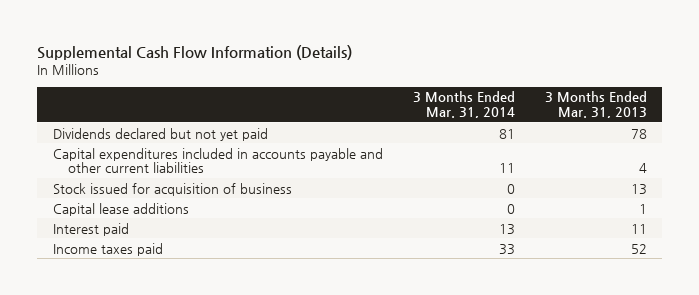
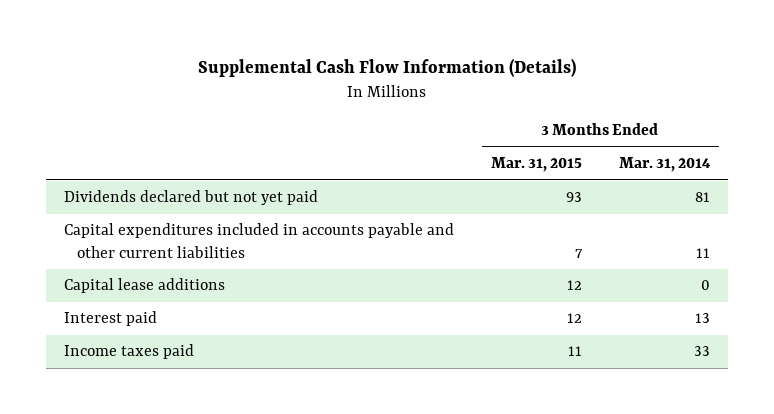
- | 3 Months Ended Mar. 31, 2014 | 3 Months Ended Mar. 31, 2013
+ | 3 Months Ended Mar. 31, 2015 | 3 Months Ended Mar. 31, 2014
- Stock issued for acquisition of business | 0 | 13

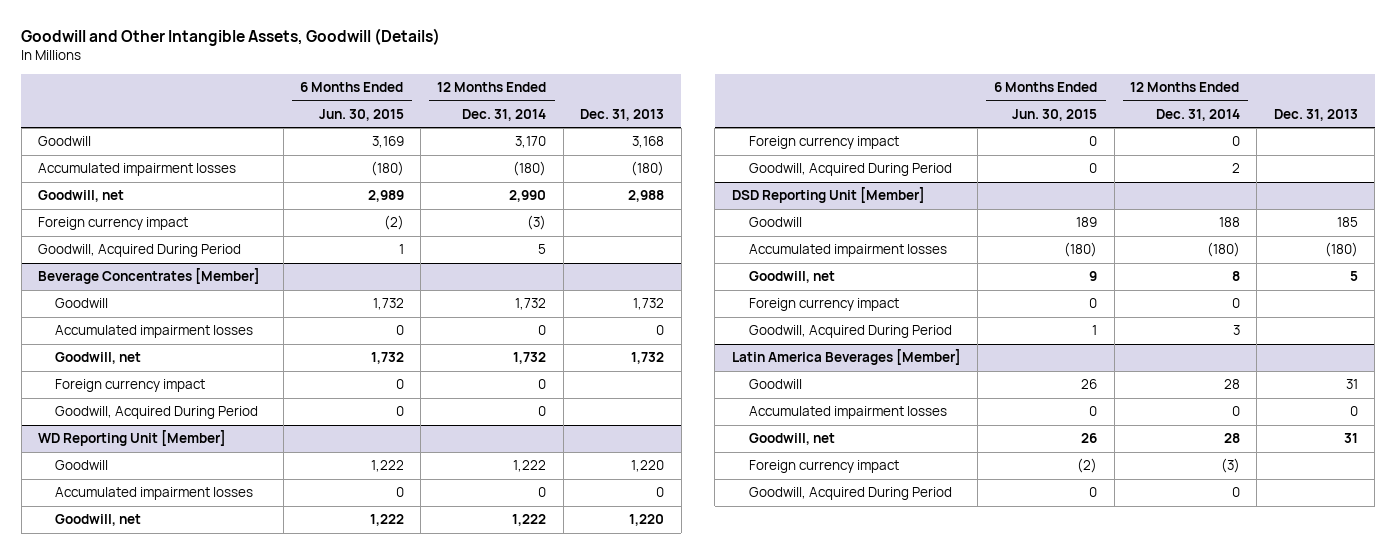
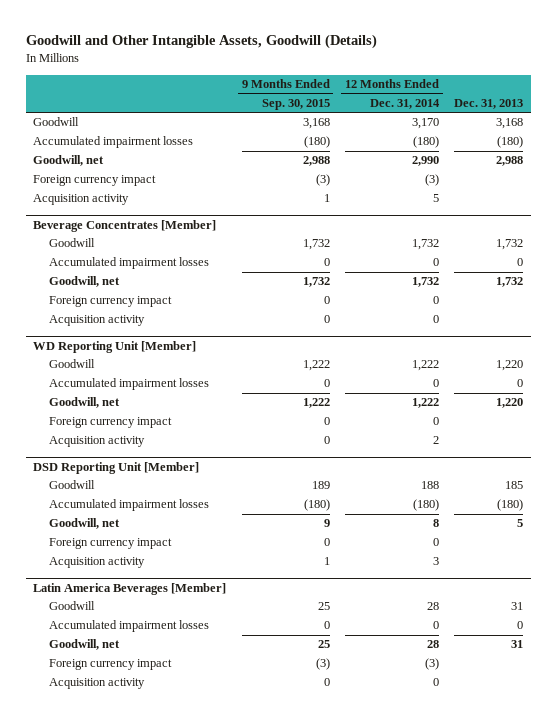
- | 6 Months Ended Jun. 30, 2015 | 12 Months Ended Dec. 31, 2014 | Dec. 31, 2013
+ | 9 Months Ended Sep. 30, 2015 | 12 Months Ended Dec. 31, 2014 | Dec. 31, 2013
- Goodwill, Acquired During Period | 1 | 5 |
+ Acquisition activity | 1 | 5 |
@ Beverage Concentrates [Member]
- Goodwill, Acquired During Period | 0 | 0 |
+ Acquisition activity | 0 | 0 |
@ WD Reporting Unit [Member]
- Goodwill, Acquired During Period | 0 | 2 |
+ Acquisition activity | 0 | 2 |
@ DSD Reporting Unit [Member]
- Goodwill, Acquired During Period | 1 | 3 |
+ Acquisition activity | 1 | 3 |
@ Latin America Beverages [Member]
- Goodwill, Acquired During Period | 0 | 0 |
+ Acquisition activity | 0 | 0 |

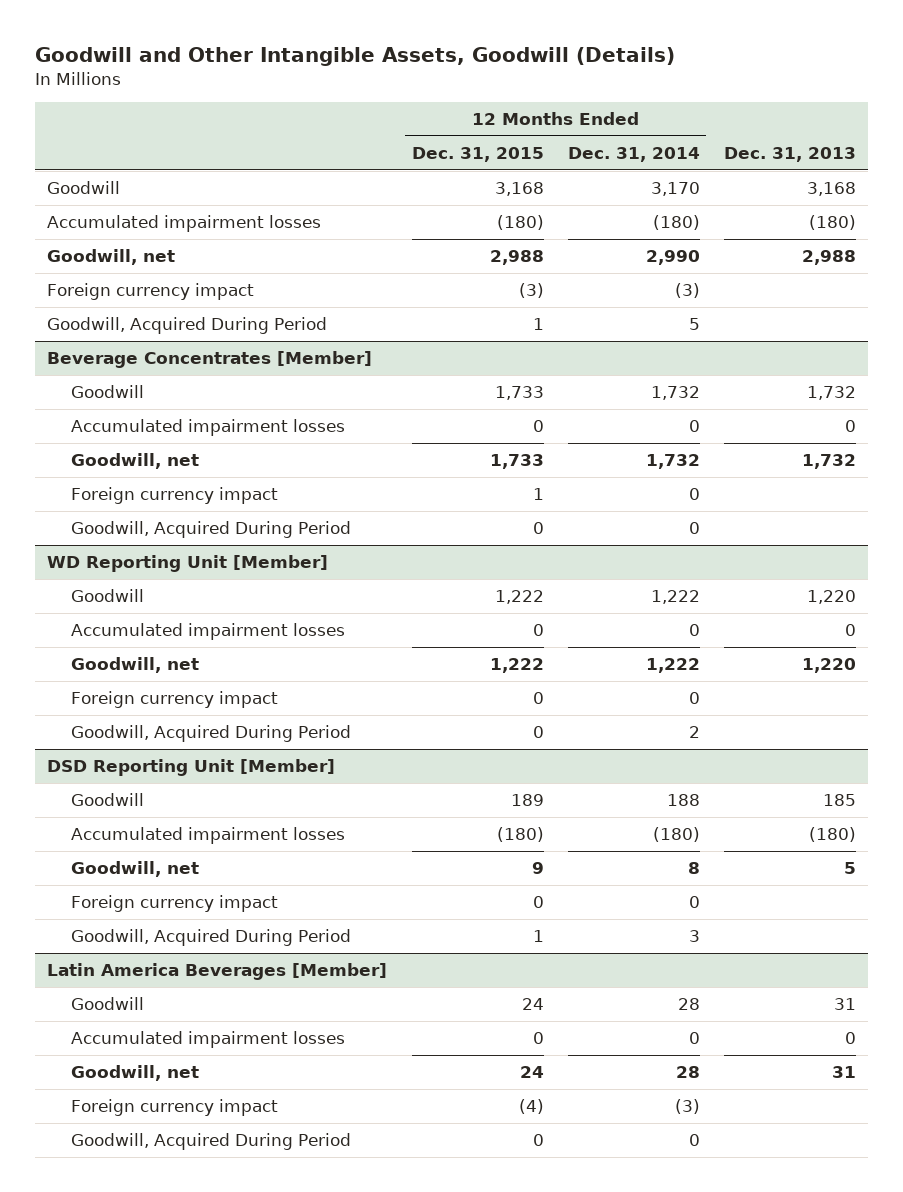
- | 9 Months Ended Sep. 30, 2015 | 12 Months Ended Dec. 31, 2014 | Dec. 31, 2013
+ | 12 Months Ended Dec. 31, 2015 | 12 Months Ended Dec. 31, 2014 | Dec. 31, 2013
- Acquisition activity | 1 | 5 |
+ Goodwill, Acquired During Period | 1 | 5 |
@ Beverage Concentrates [Member]
- Acquisition activity | 0 | 0 |
+ Goodwill, Acquired During Period | 0 | 0 |
@ WD Reporting Unit [Member]
- Acquisition activity | 0 | 2 |
+ Goodwill, Acquired During Period | 0 | 2 |
@ DSD Reporting Unit [Member]
- Acquisition activity | 1 | 3 |
+ Goodwill, Acquired During Period | 1 | 3 |
@ Latin America Beverages [Member]
- Acquisition activity | 0 | 0 |
+ Goodwill, Acquired During Period | 0 | 0 |

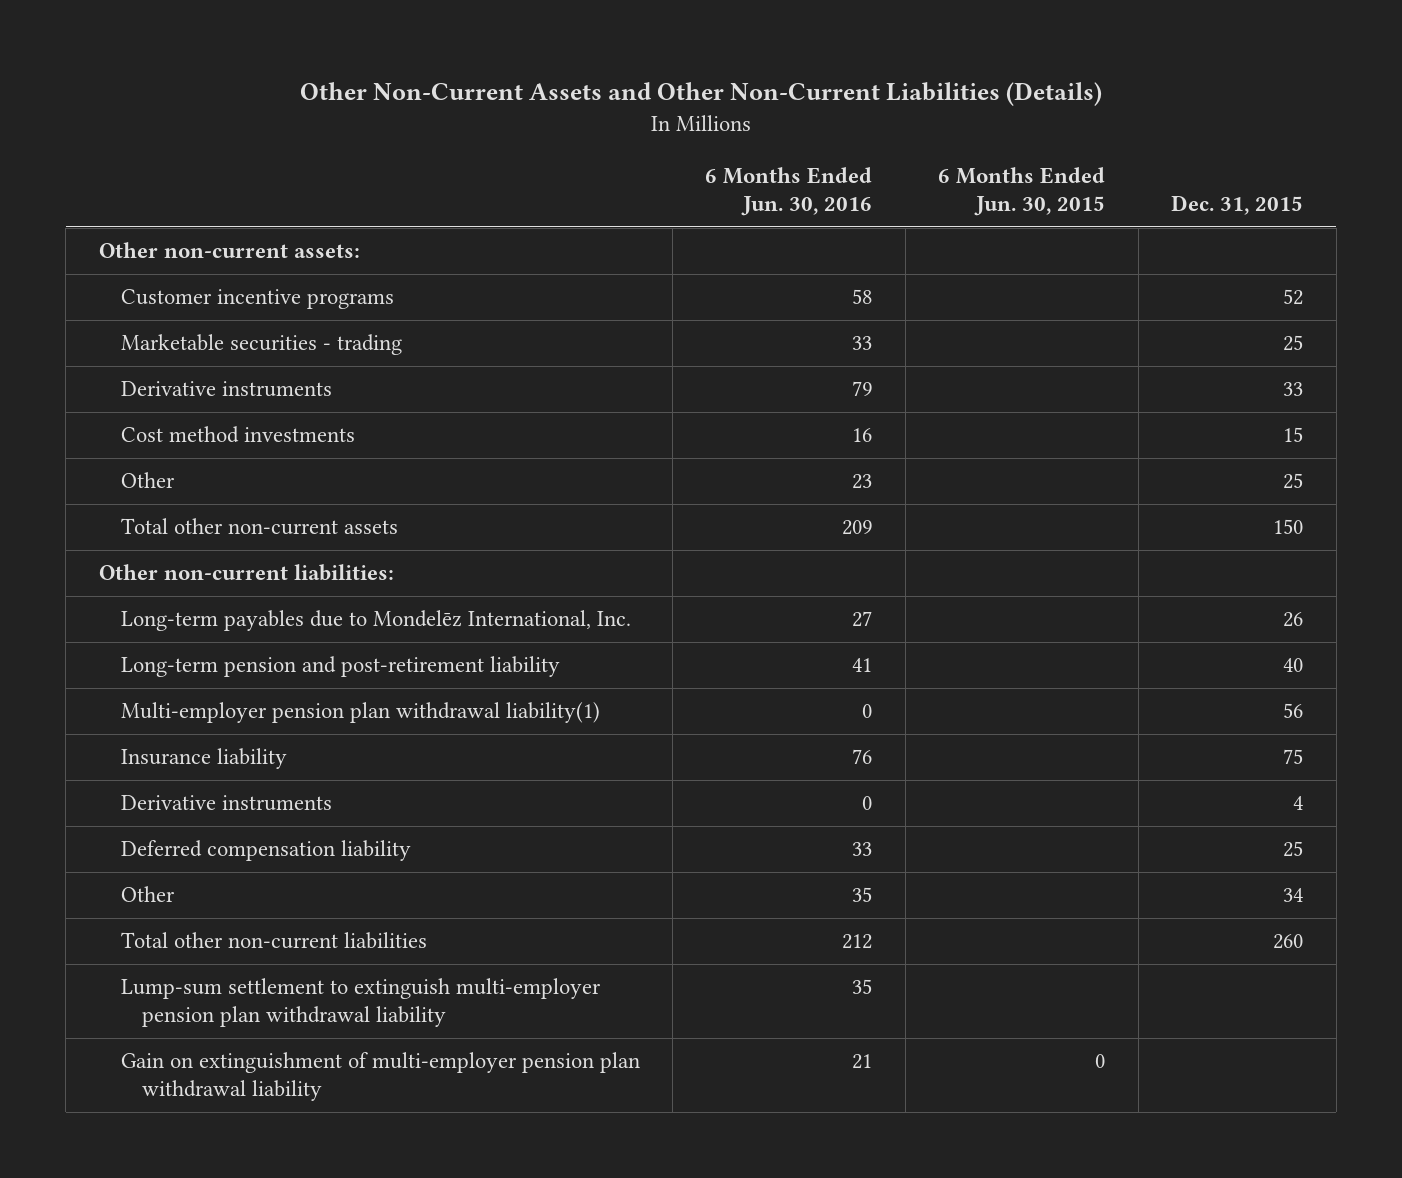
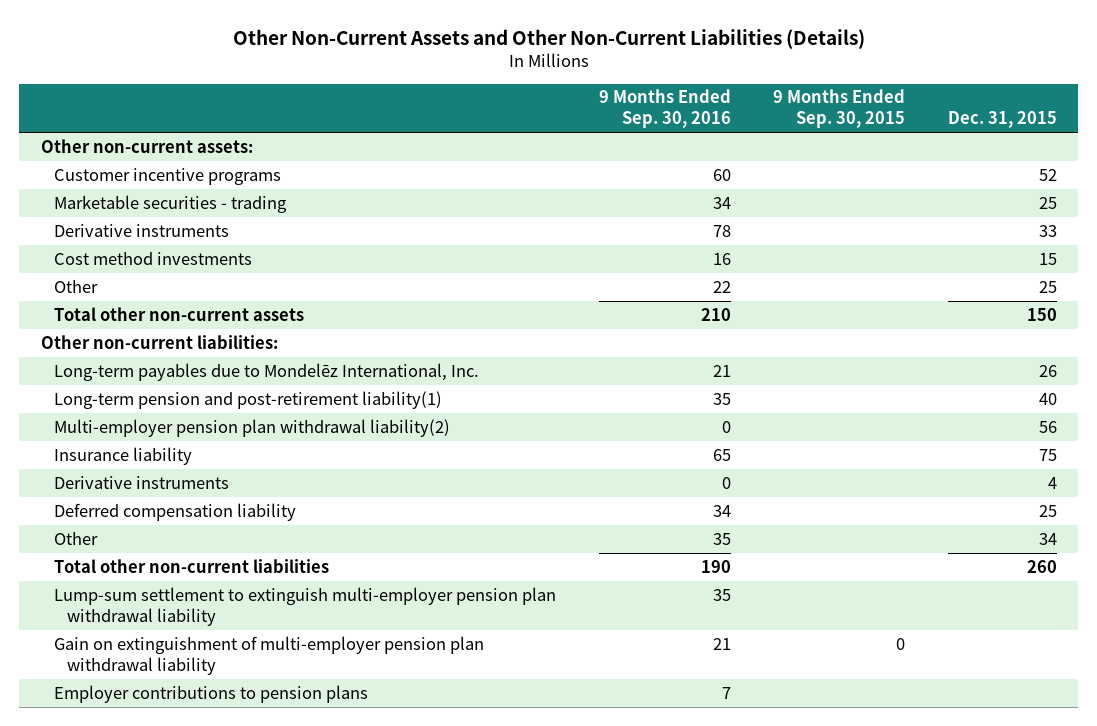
- | 6 Months Ended Jun. 30, 2016 | 6 Months Ended Jun. 30, 2015 | Dec. 31, 2015
+ | 9 Months Ended Sep. 30, 2016 | 9 Months Ended Sep. 30, 2015 | Dec. 31, 2015
- Long-term pension and post-retirement liability | 41 | | 40
- Multi-employer pension plan withdrawal liability(1) | 0 | | 56
+ Long-term pension and post-retirement liability(1) | 35 | | 40
+ Multi-employer pension plan withdrawal liability(2) | 0 | | 56
+ Employer contributions to pension plans | 7 | |

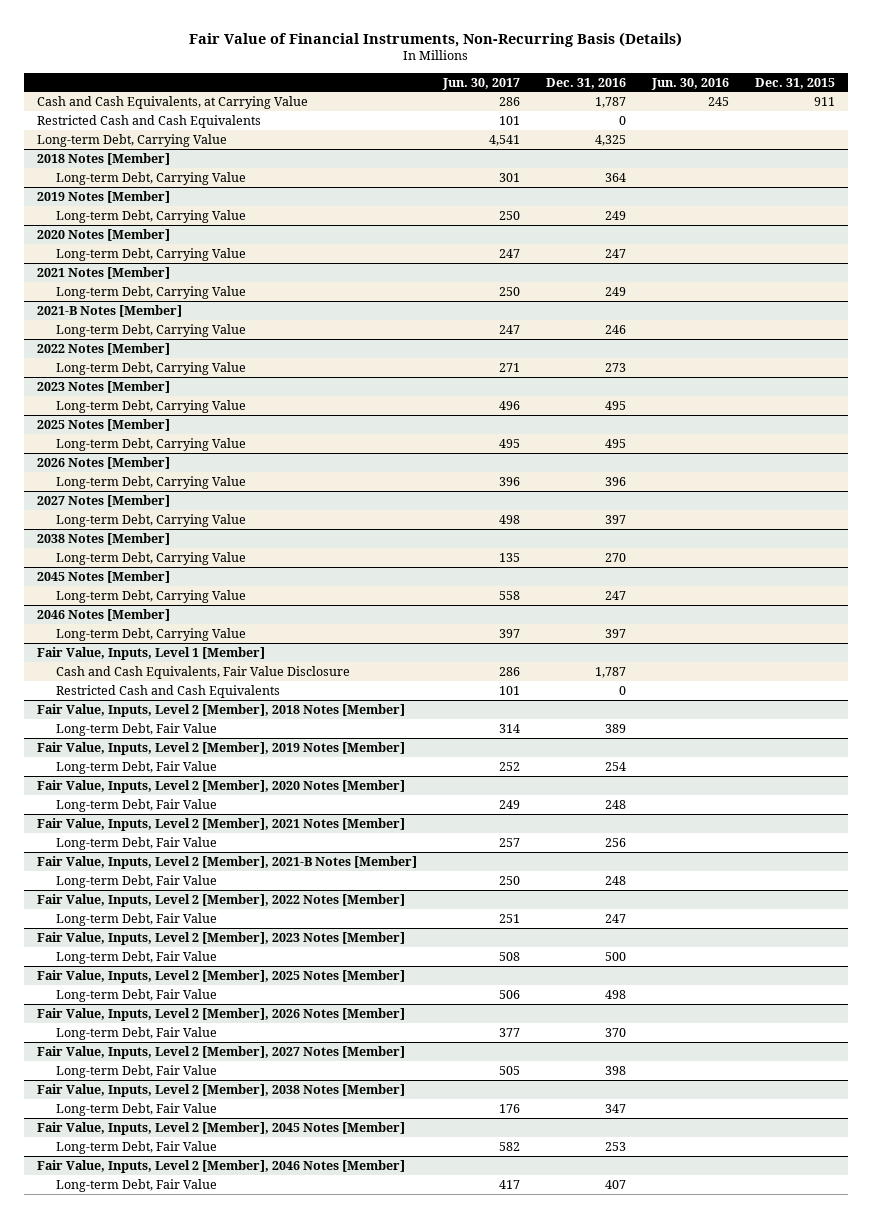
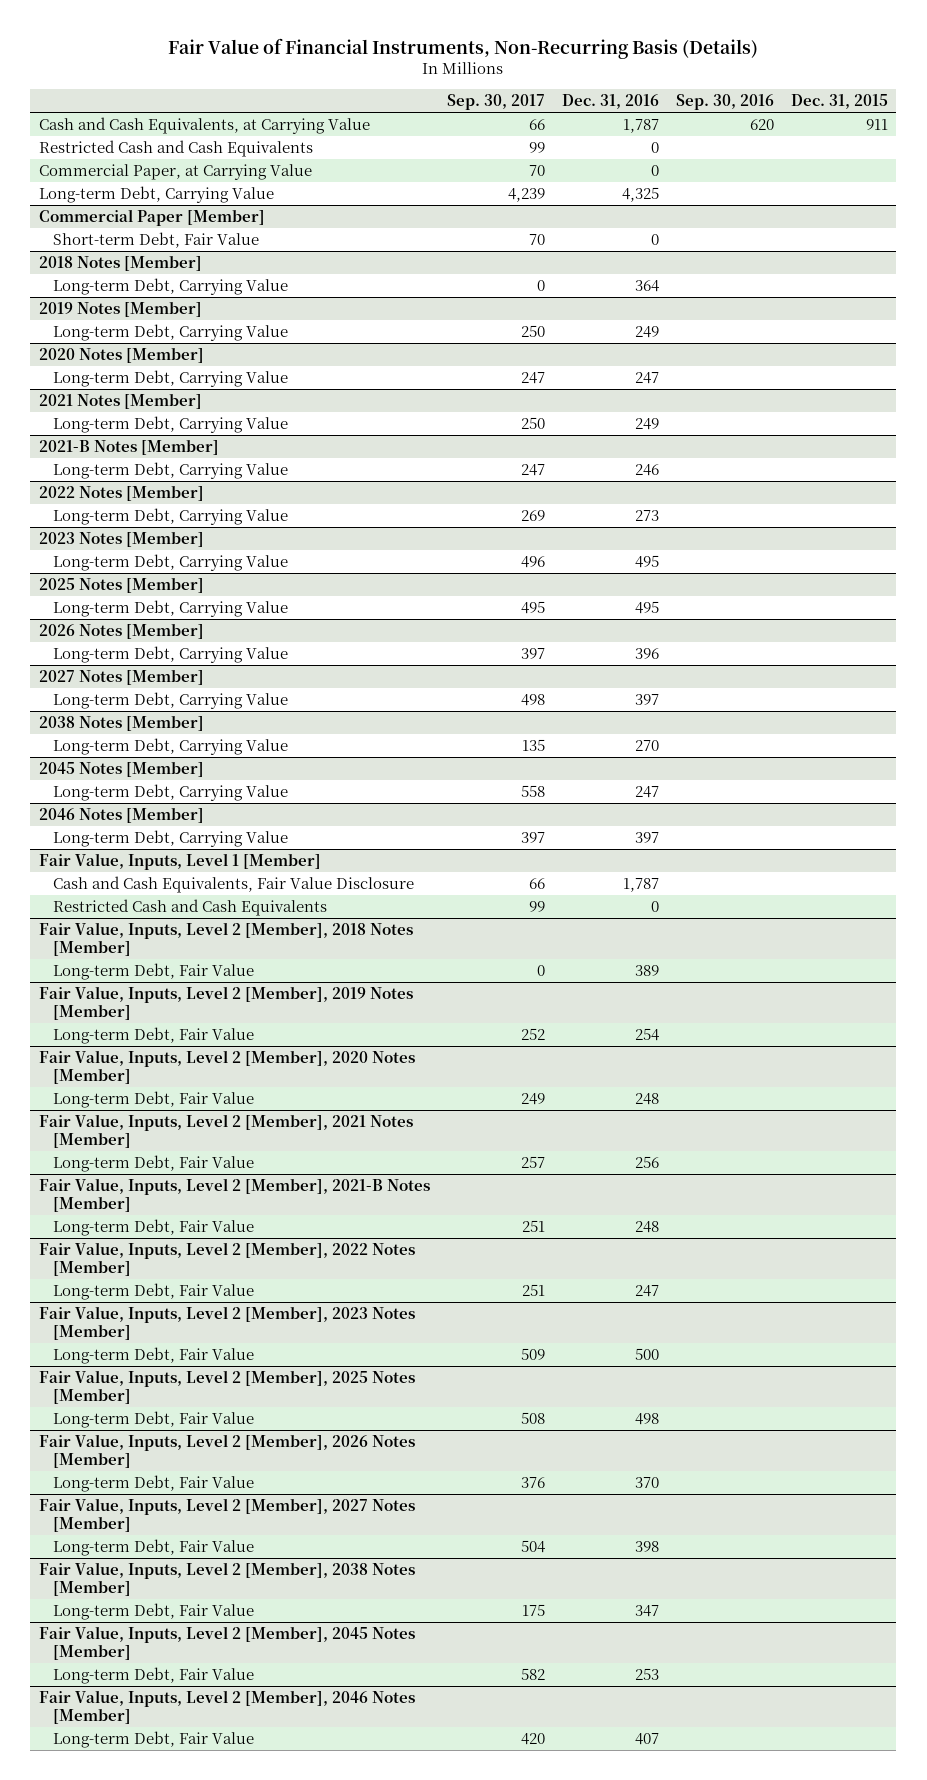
- | Jun. 30, 2017 | Dec. 31, 2016 | Jun. 30, 2016 | Dec. 31, 2015
+ | Sep. 30, 2017 | Dec. 31, 2016 | Sep. 30, 2016 | Dec. 31, 2015
+ Commercial Paper, at Carrying Value | 70 | 0 | |
+ Commercial Paper [Member]
+ Short-term Debt, Fair Value | 70 | 0 | |

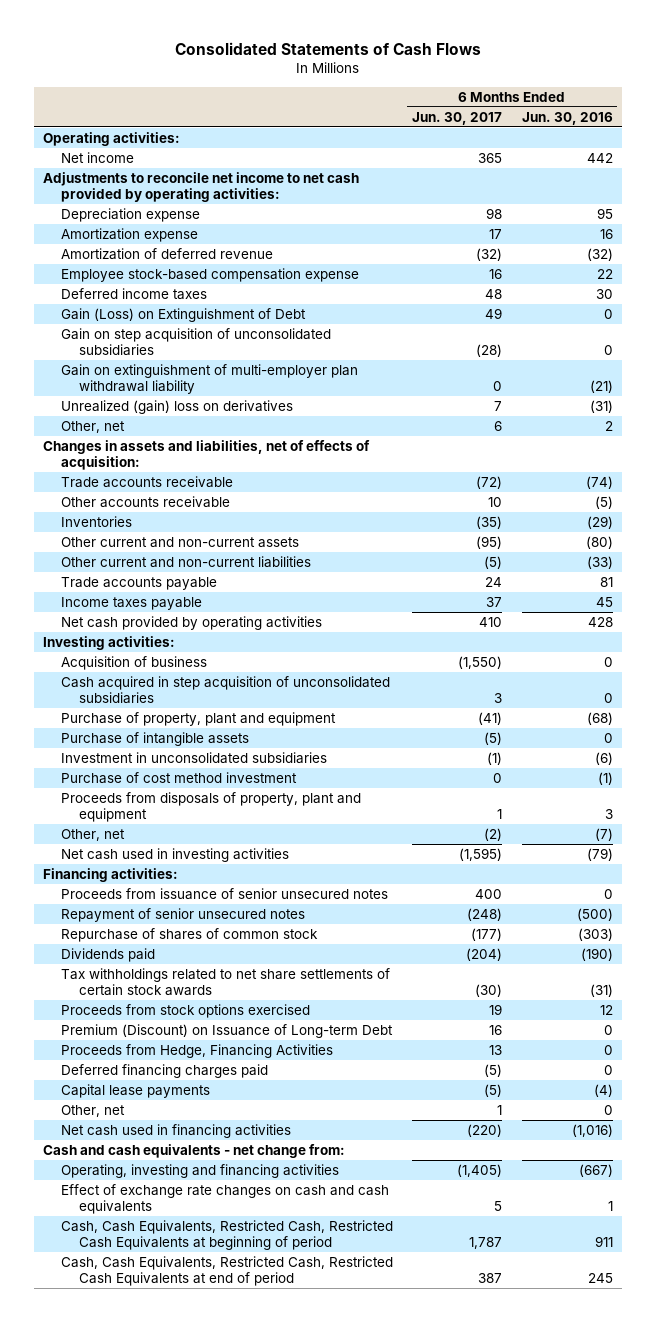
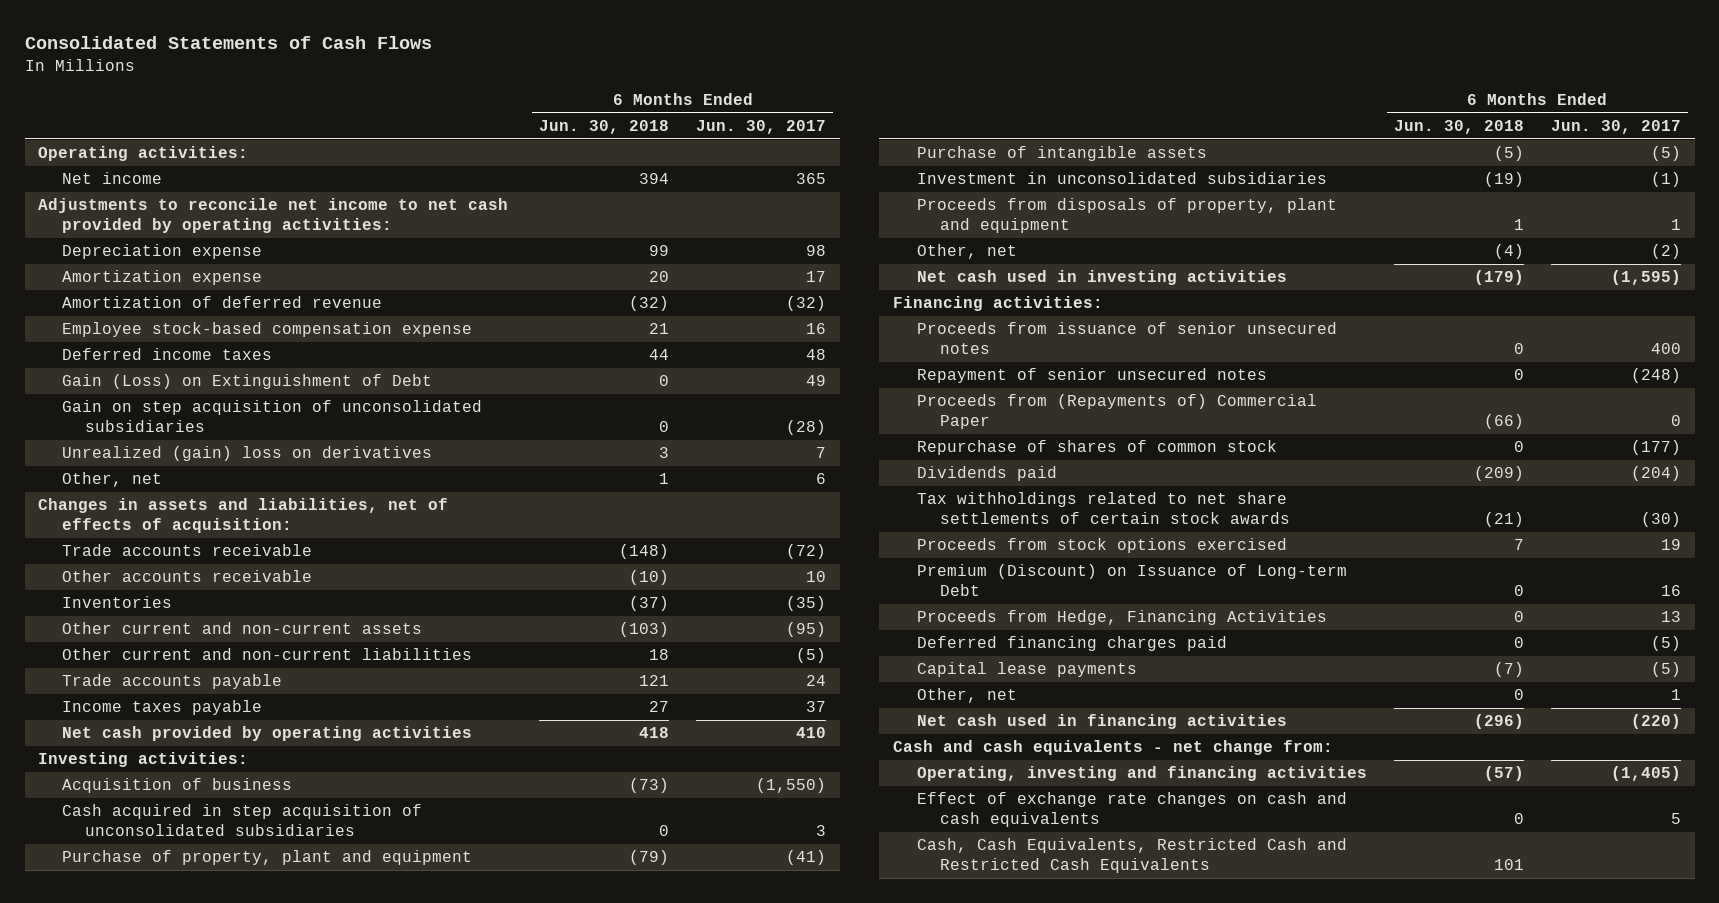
- | 6 Months Ended Jun. 30, 2017 | 6 Months Ended Jun. 30, 2016
+ | 6 Months Ended Jun. 30, 2018 | 6 Months Ended Jun. 30, 2017
- Gain on extinguishment of multi-employer plan withdrawal liability | 0 | (21)
- Purchase of cost method investment | 0 | (1)
+ Proceeds from (Repayments of) Commercial Paper | (66) | 0
- Cash, Cash Equivalents, Restricted Cash, Restricted Cash Equivalents at beginning of period | 1,787 | 911
- Cash, Cash Equivalents, Restricted Cash, Restricted Cash Equivalents at end of period | 387 | 245
+ Cash, Cash Equivalents, Restricted Cash and Restricted Cash Equivalents | 101 |

